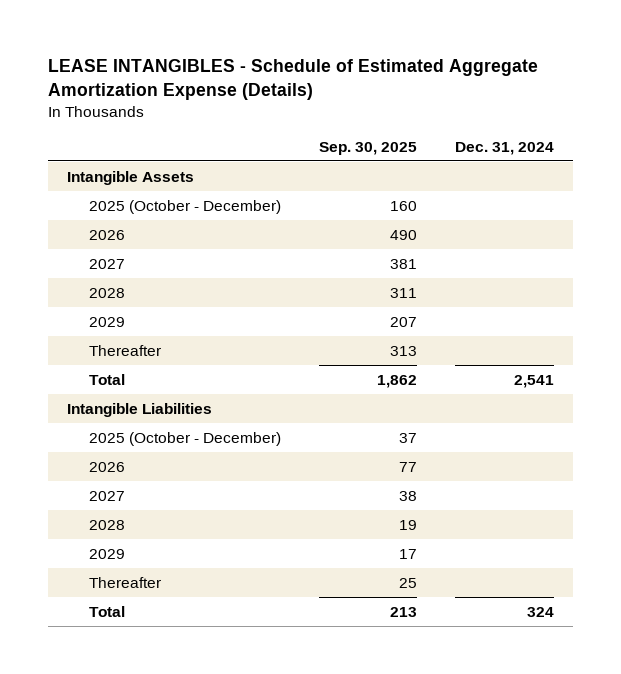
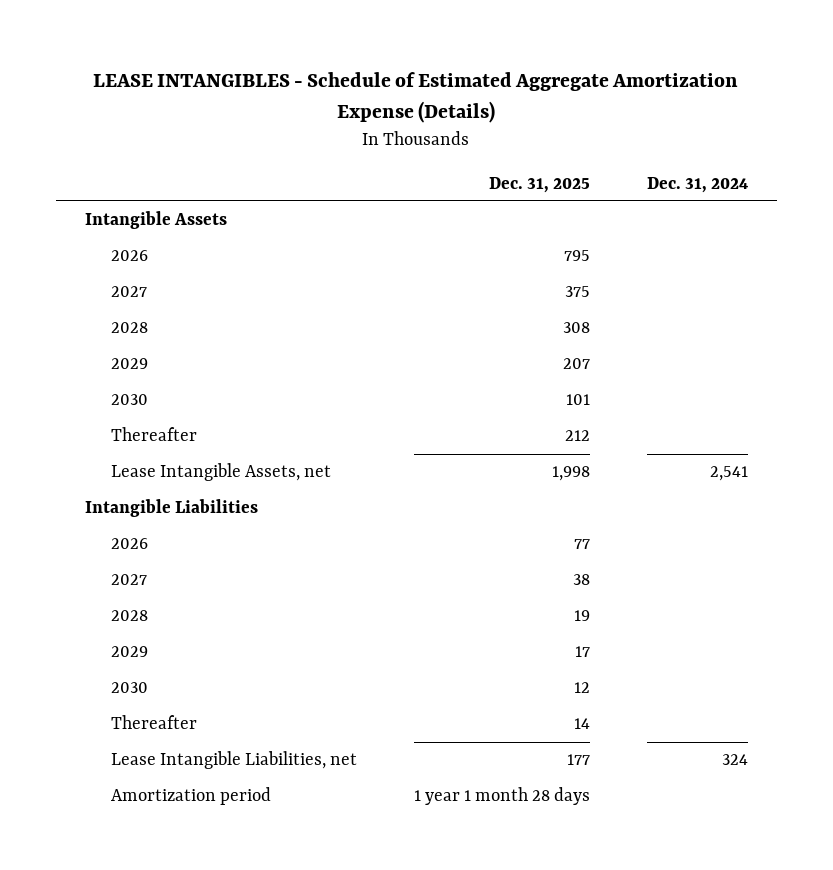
- | Sep. 30, 2025 | Dec. 31, 2024
+ | Dec. 31, 2025 | Dec. 31, 2024
- 2025 (October - December) | 160 |
+ 2030 | 101 |
- Total | 1,862 | 2,541
+ Lease Intangible Assets, net | 1,998 | 2,541
- 2025 (October - December) | 37 |
+ 2030 | 12 |
- Total | 213 | 324
+ Lease Intangible Liabilities, net | 177 | 324
+ Amortization period | 1 year 1 month 28 days |

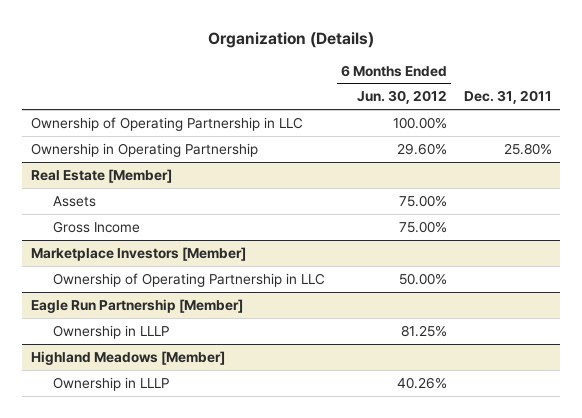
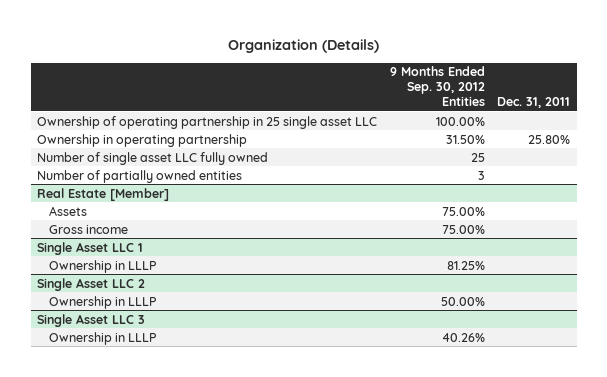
- | 6 Months Ended Jun. 30, 2012 | Dec. 31, 2011
+ | 9 Months Ended Sep. 30, 2012 Entities | Dec. 31, 2011
- Ownership of Operating Partnership in LLC | 100.00% |
- Ownership in Operating Partnership | 29.60% | 25.80%
+ Ownership of operating partnership in 25 single asset LLC | 100.00% |
+ Ownership in operating partnership | 31.50% | 25.80%
+ Number of single asset LLC fully owned | 25 |
+ Number of partially owned entities | 3 |
@ Real Estate [Member]
- Gross Income | 75.00% |
- Marketplace Investors [Member]
- Ownership of Operating Partnership in LLC | 50.00% |
- Eagle Run Partnership [Member]
- Ownership in LLLP | 81.25% |
- Highland Meadows [Member]
- Ownership in LLLP | 40.26% |
@ Real Estate [Member]
+ Gross income | 75.00% |
+ Single Asset LLC 1
+ Ownership in LLLP | 81.25% |
+ Single Asset LLC 2
+ Ownership in LLLP | 50.00% |
+ Single Asset LLC 3
+ Ownership in LLLP | 40.26% |

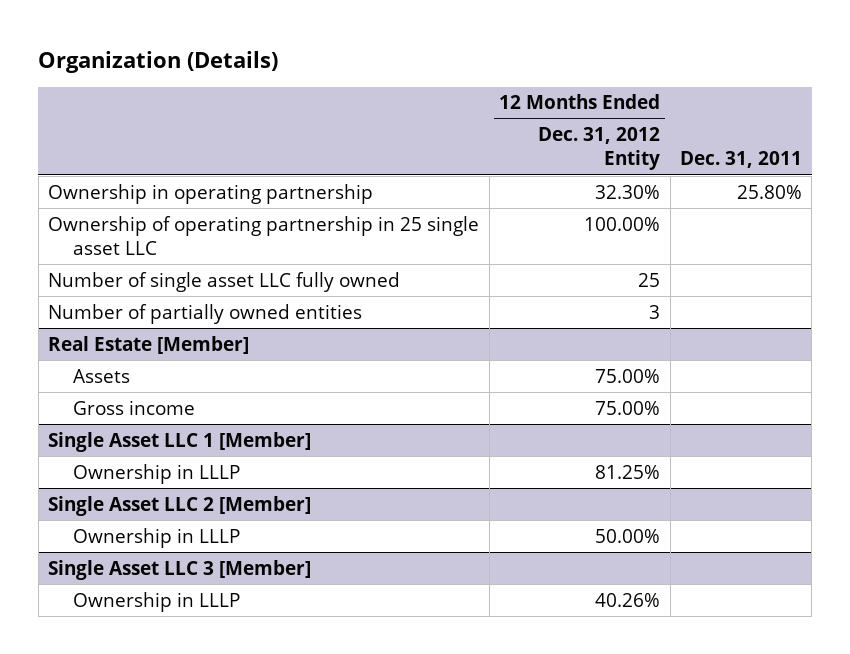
- | 9 Months Ended Sep. 30, 2012 Entities | Dec. 31, 2011
+ | 12 Months Ended Dec. 31, 2012 Entity | Dec. 31, 2011
moved down: Ownership of operating partnership in 25 single asset LLC | 100.00% |
- Single Asset LLC 1
+ Single Asset LLC 1 [Member]
- Single Asset LLC 2
+ Single Asset LLC 2 [Member]
- Single Asset LLC 3
+ Single Asset LLC 3 [Member]

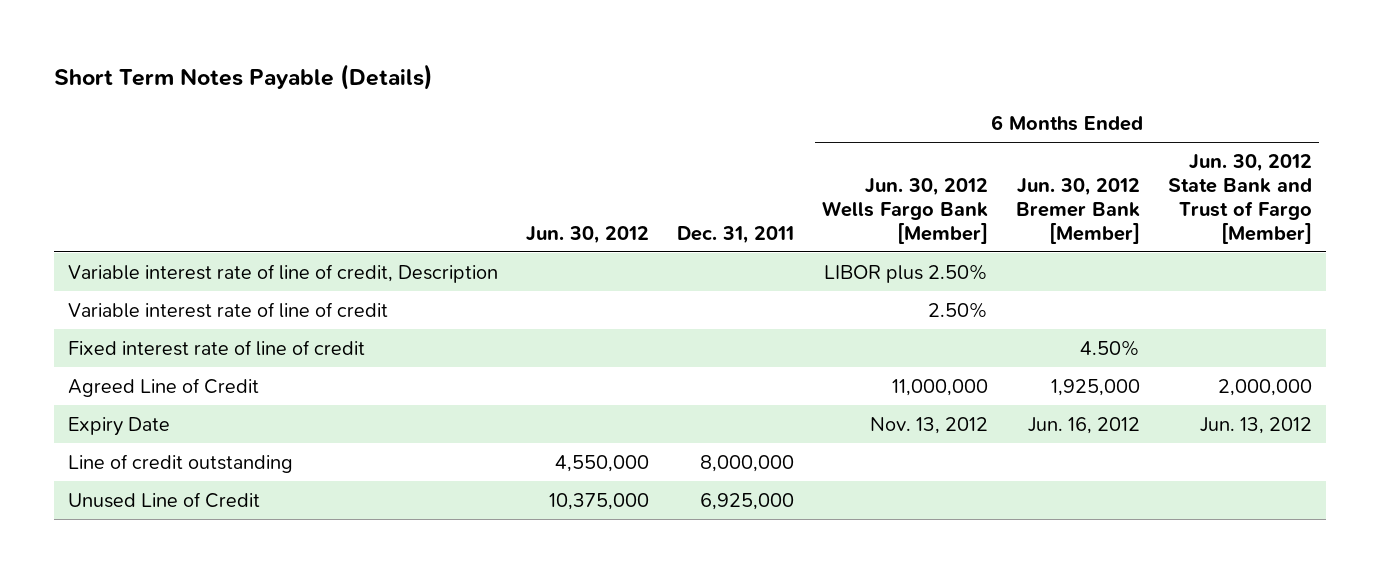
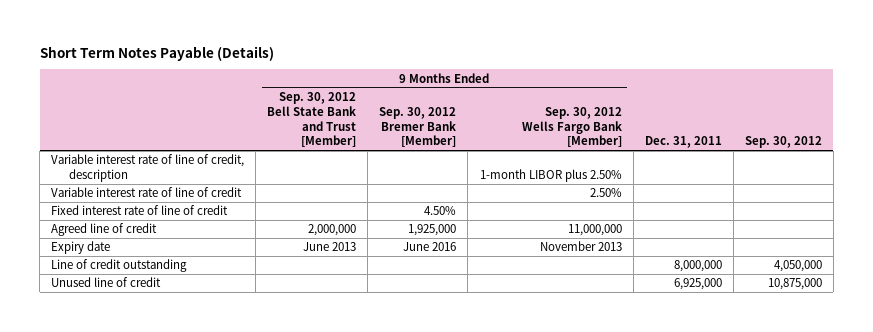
- | Jun. 30, 2012 | Dec. 31, 2011 | 6 Months Ended Jun. 30, 2012 Wells Fargo Bank [Member] | 6 Months Ended Jun. 30, 2012 Bremer Bank [Member] | 6 Months Ended Jun. 30, 2012 State Bank and Trust of Fargo [Member]
+ | 9 Months Ended Sep. 30, 2012 Bell State Bank and Trust [Member] | 9 Months Ended Sep. 30, 2012 Bremer Bank [Member] | 9 Months Ended Sep. 30, 2012 Wells Fargo Bank [Member] | Dec. 31, 2011 | Sep. 30, 2012
- Variable interest rate of line of credit, Description | | | LIBOR plus 2.50% | |
+ Variable interest rate of line of credit, description | | | 1-month LIBOR plus 2.50% | |
- Agreed Line of Credit | | | 11,000,000 | 1,925,000 | 2,000,000
- Expiry Date | | | Nov. 13, 2012 | Jun. 16, 2012 | Jun. 13, 2012
+ Agreed line of credit | 2,000,000 | 1,925,000 | 11,000,000 | |
+ Expiry date | June 2013 | June 2016 | November 2013 | |
- Unused Line of Credit | 10,375,000 | 6,925,000 | | |
+ Unused line of credit | | | | 6,925,000 | 10,875,000

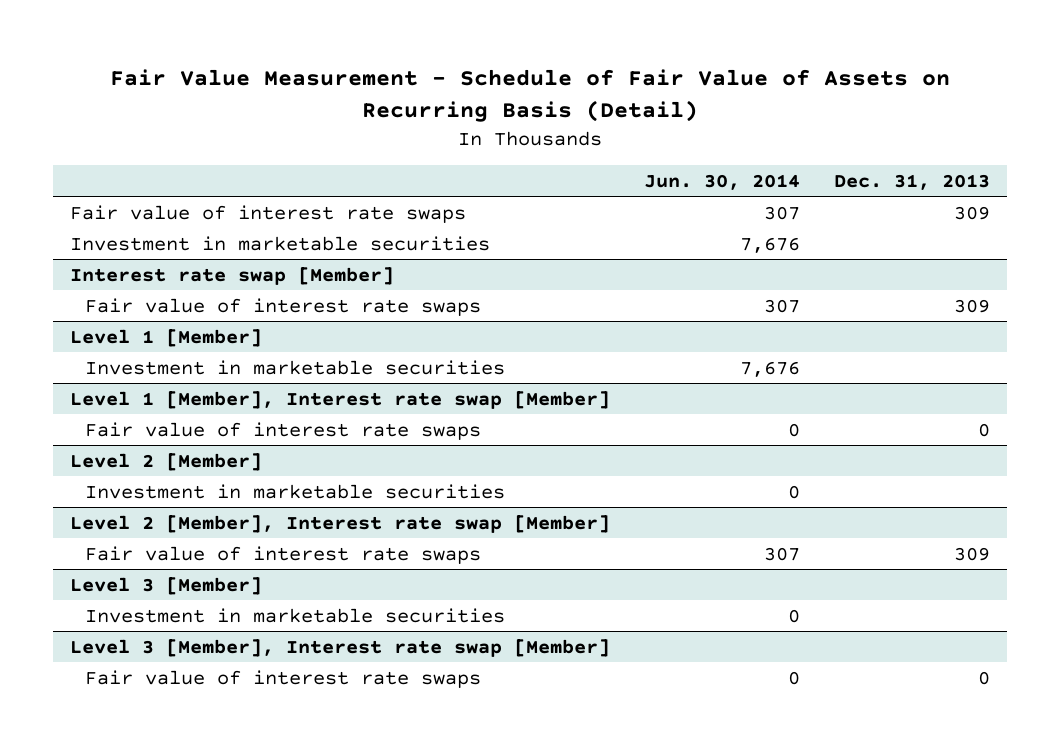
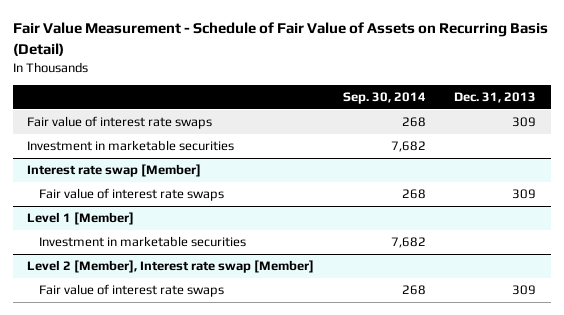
- | Jun. 30, 2014 | Dec. 31, 2013
+ | Sep. 30, 2014 | Dec. 31, 2013
- Level 1 [Member], Interest rate swap [Member]
- Fair value of interest rate swaps | 0 | 0
- Level 2 [Member]
- Investment in marketable securities | 0 |
- Level 3 [Member]
- Investment in marketable securities | 0 |
- Level 3 [Member], Interest rate swap [Member]
- Fair value of interest rate swaps | 0 | 0

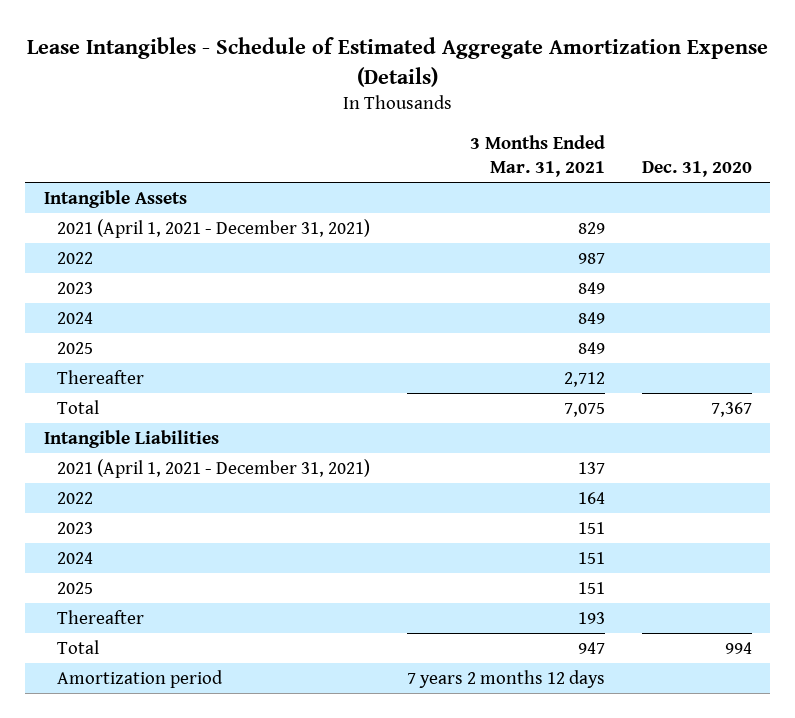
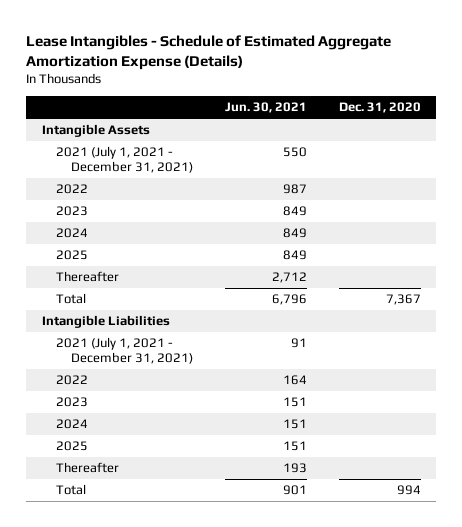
- | 3 Months Ended Mar. 31, 2021 | Dec. 31, 2020
+ | Jun. 30, 2021 | Dec. 31, 2020
- 2021 (April 1, 2021 - December 31, 2021) | 829 |
+ 2021 (July 1, 2021 - December 31, 2021) | 550 |
- 2021 (April 1, 2021 - December 31, 2021) | 137 |
+ 2021 (July 1, 2021 - December 31, 2021) | 91 |
- Amortization period | 7 years 2 months 12 days |

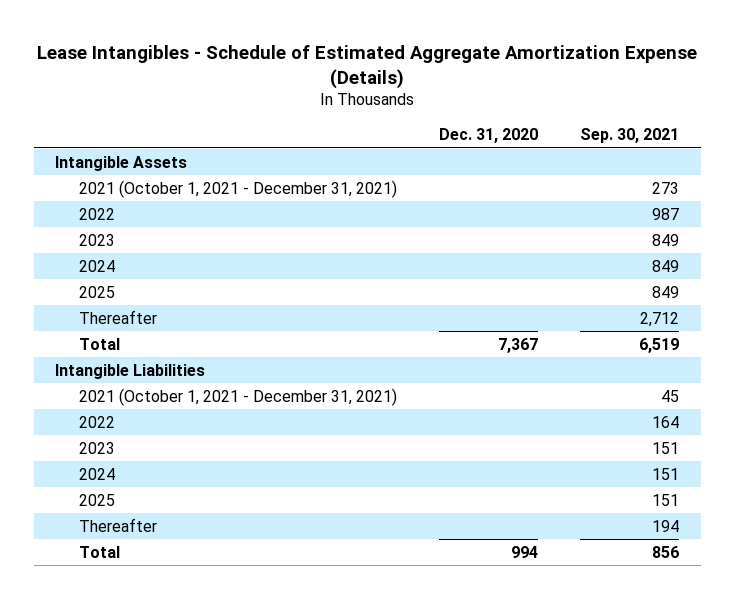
- | Jun. 30, 2021 | Dec. 31, 2020
+ | Dec. 31, 2020 | Sep. 30, 2021
- 2021 (July 1, 2021 - December 31, 2021) | 550 |
+ 2021 (October 1, 2021 - December 31, 2021) | | 273
- 2021 (July 1, 2021 - December 31, 2021) | 91 |
+ 2021 (October 1, 2021 - December 31, 2021) | | 45

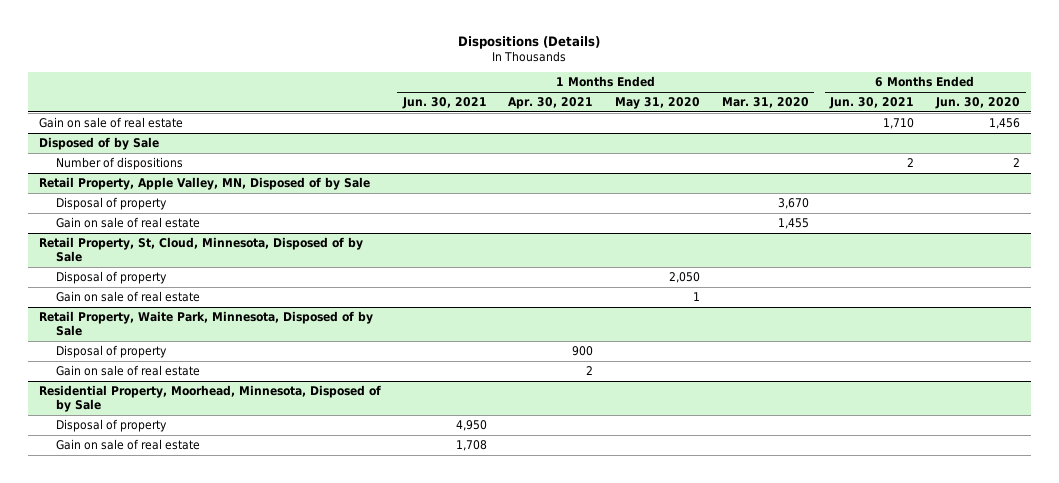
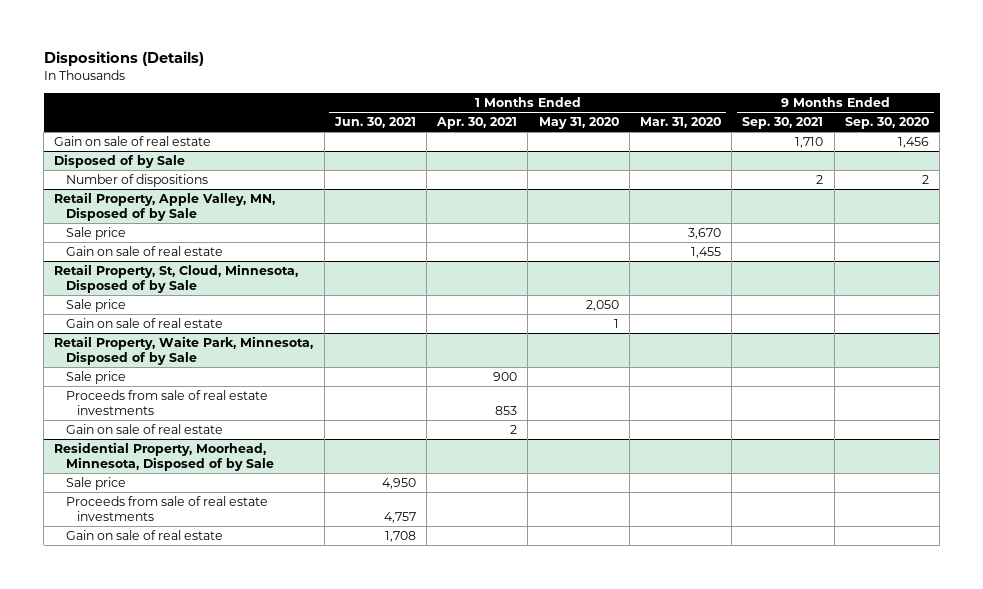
- | 1 Months Ended Jun. 30, 2021 | 1 Months Ended Apr. 30, 2021 | 1 Months Ended May 31, 2020 | 1 Months Ended Mar. 31, 2020 | 6 Months Ended Jun. 30, 2021 | 6 Months Ended Jun. 30, 2020
+ | 1 Months Ended Jun. 30, 2021 | 1 Months Ended Apr. 30, 2021 | 1 Months Ended May 31, 2020 | 1 Months Ended Mar. 31, 2020 | 9 Months Ended Sep. 30, 2021 | 9 Months Ended Sep. 30, 2020
@ Retail Property, Apple Valley, MN, Disposed of by Sale
- Disposal of property | | | | 3,670 | |
+ Sale price | | | | 3,670 | |
@ Retail Property, St, Cloud, Minnesota, Disposed of by Sale
- Disposal of property | | | 2,050 | | |
+ Sale price | | | 2,050 | | |
@ Retail Property, Waite Park, Minnesota, Disposed of by Sale
- Disposal of property | | 900 | | | |
+ Sale price | | 900 | | | |
+ Proceeds from sale of real estate investments | | 853 | | | |
@ Residential Property, Moorhead, Minnesota, Disposed of by Sale
- Disposal of property | 4,950 | | | | |
+ Sale price | 4,950 | | | | |
+ Proceeds from sale of real estate investments | 4,757 | | | | |

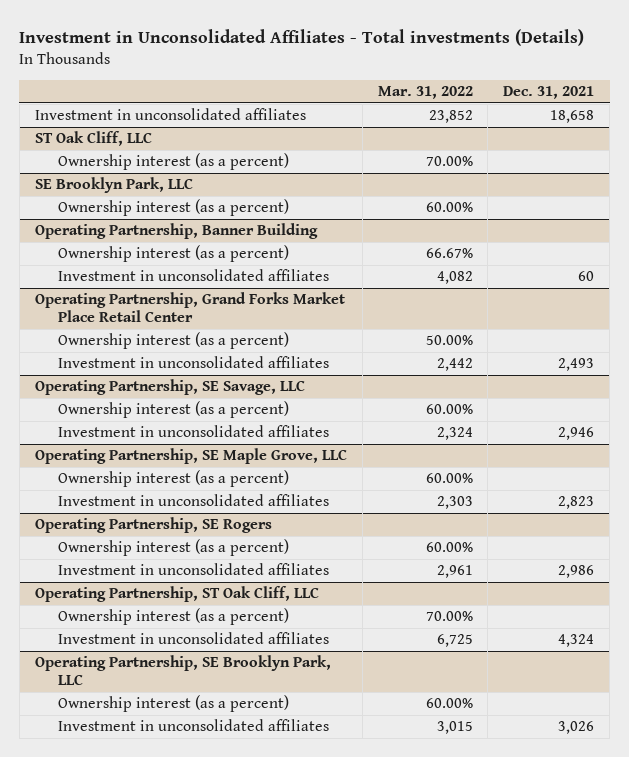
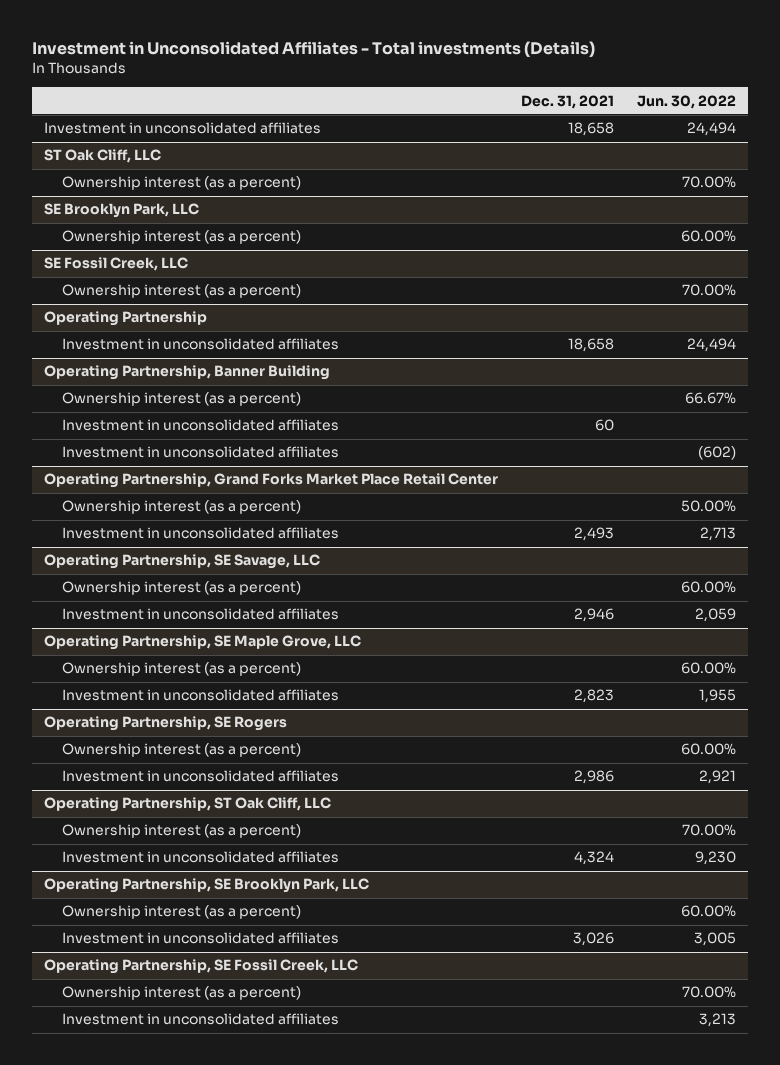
- | Mar. 31, 2022 | Dec. 31, 2021
+ | Dec. 31, 2021 | Jun. 30, 2022
+ SE Fossil Creek, LLC
+ Ownership interest (as a percent) | | 70.00%
+ Operating Partnership
+ Investment in unconsolidated affiliates | 18,658 | 24,494
@ Operating Partnership, Banner Building
+ Investment in unconsolidated affiliates | | (602)
+ Operating Partnership, SE Fossil Creek, LLC
+ Ownership interest (as a percent) | | 70.00%
+ Investment in unconsolidated affiliates | | 3,213

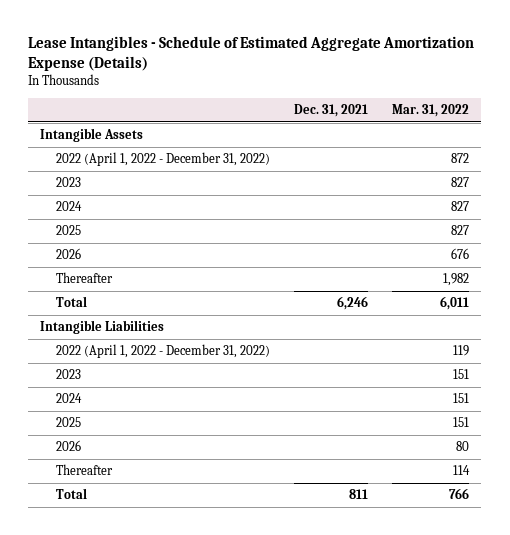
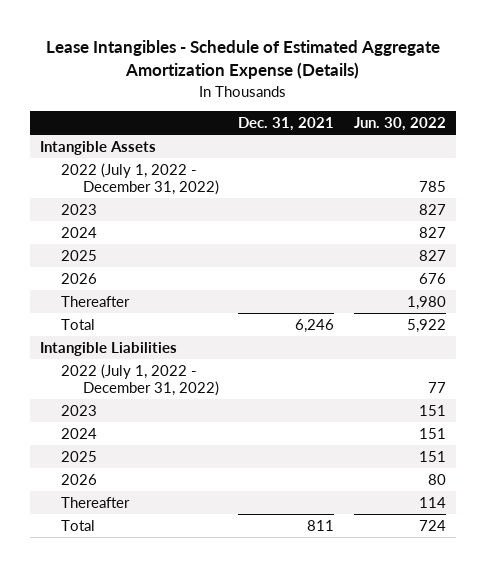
- | Dec. 31, 2021 | Mar. 31, 2022
+ | Dec. 31, 2021 | Jun. 30, 2022
- 2022 (April 1, 2022 - December 31, 2022) | | 872
+ 2022 (July 1, 2022 - December 31, 2022) | | 785
- 2022 (April 1, 2022 - December 31, 2022) | | 119
+ 2022 (July 1, 2022 - December 31, 2022) | | 77

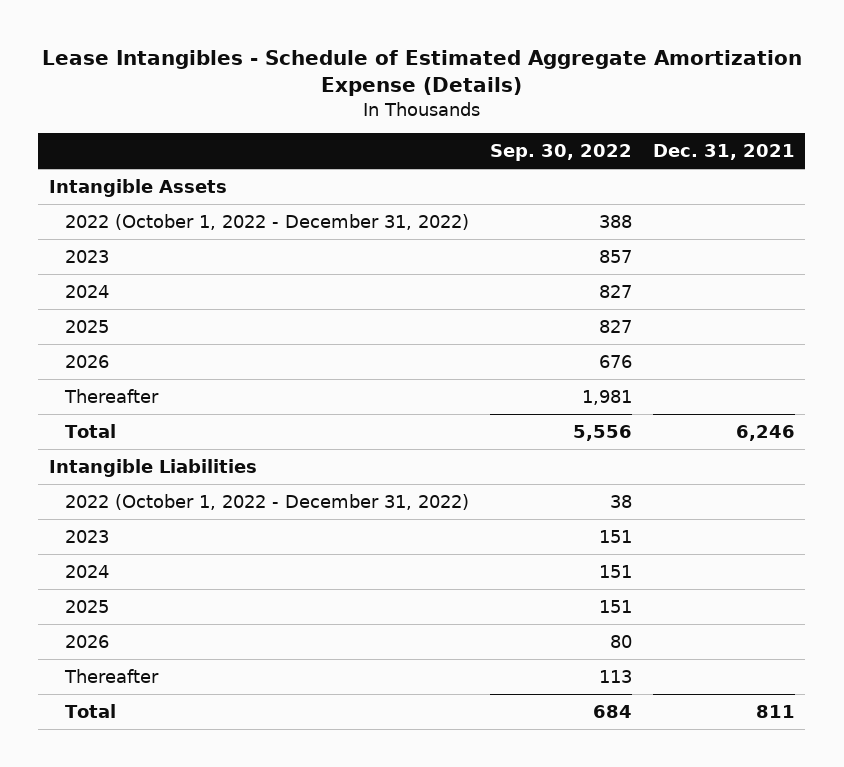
- | Dec. 31, 2021 | Jun. 30, 2022
+ | Sep. 30, 2022 | Dec. 31, 2021
- 2022 (July 1, 2022 - December 31, 2022) | | 785
+ 2022 (October 1, 2022 - December 31, 2022) | 388 |
- 2022 (July 1, 2022 - December 31, 2022) | | 77
+ 2022 (October 1, 2022 - December 31, 2022) | 38 |

